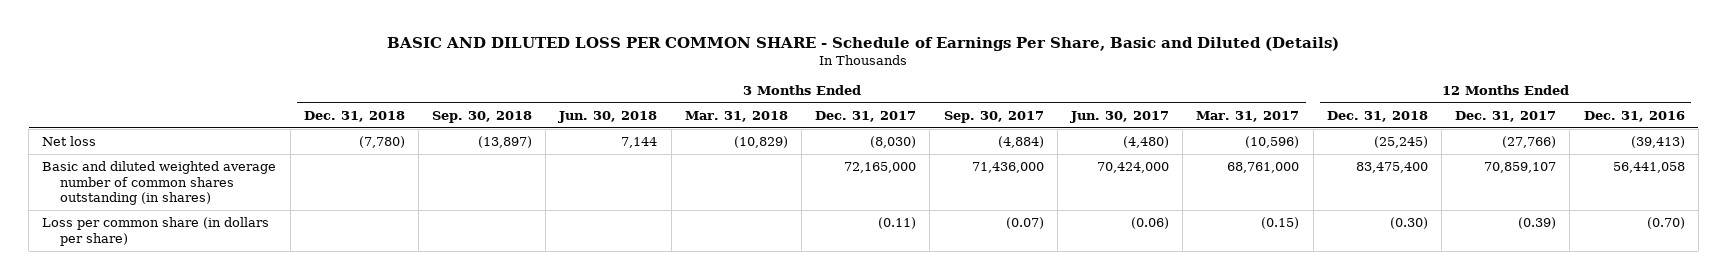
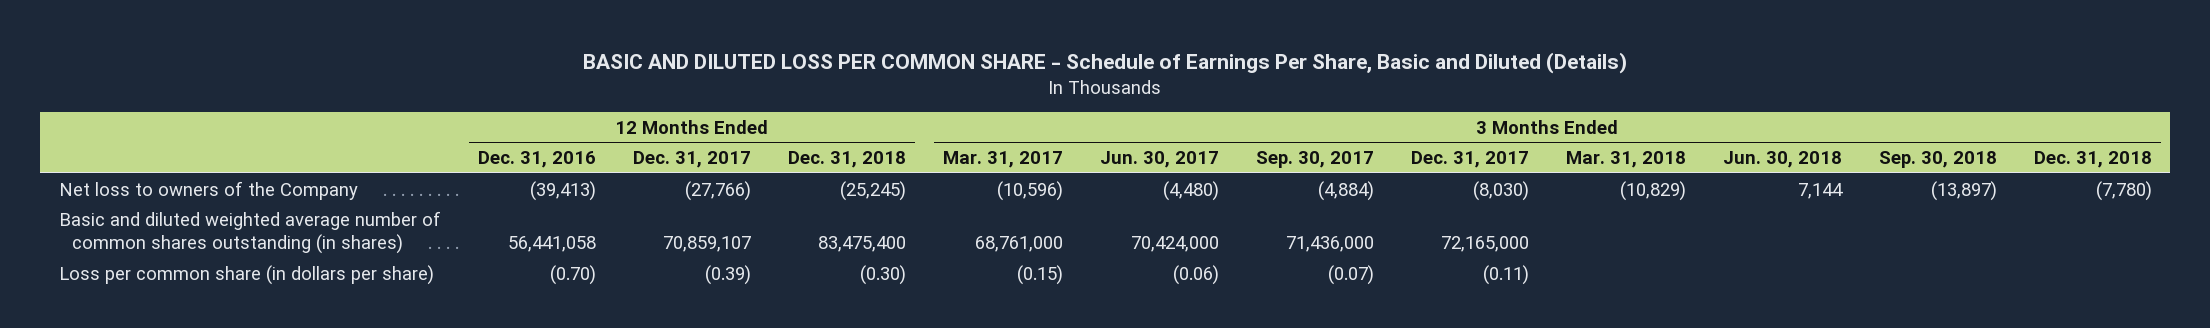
- | 3 Months Ended Dec. 31, 2018 | 3 Months Ended Sep. 30, 2018 | 3 Months Ended Jun. 30, 2018 | 3 Months Ended Mar. 31, 2018 | 3 Months Ended Dec. 31, 2017 | 3 Months Ended Sep. 30, 2017 | 3 Months Ended Jun. 30, 2017 | 3 Months Ended Mar. 31, 2017 | 12 Months Ended Dec. 31, 2018 | 12 Months Ended Dec. 31, 2017 | 12 Months Ended Dec. 31, 2016
+ | 12 Months Ended Dec. 31, 2016 | 12 Months Ended Dec. 31, 2017 | 12 Months Ended Dec. 31, 2018 | 3 Months Ended Mar. 31, 2017 | 3 Months Ended Jun. 30, 2017 | 3 Months Ended Sep. 30, 2017 | 3 Months Ended Dec. 31, 2017 | 3 Months Ended Mar. 31, 2018 | 3 Months Ended Jun. 30, 2018 | 3 Months Ended Sep. 30, 2018 | 3 Months Ended Dec. 31, 2018
- Net loss | (7,780) | (13,897) | 7,144 | (10,829) | (8,030) | (4,884) | (4,480) | (10,596) | (25,245) | (27,766) | (39,413)
+ Net loss to owners of the Company | (39,413) | (27,766) | (25,245) | (10,596) | (4,480) | (4,884) | (8,030) | (10,829) | 7,144 | (13,897) | (7,780)

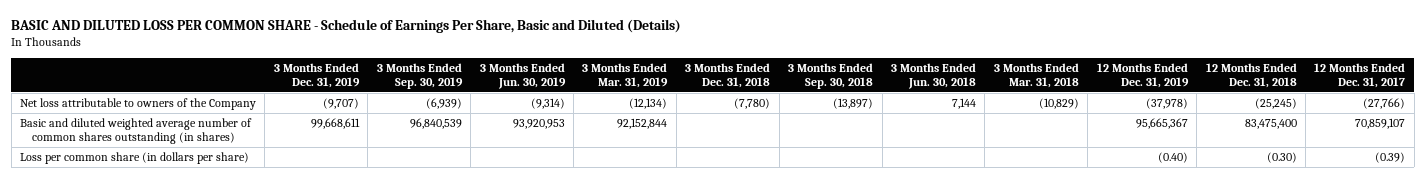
- | 12 Months Ended Dec. 31, 2016 | 12 Months Ended Dec. 31, 2017 | 12 Months Ended Dec. 31, 2018 | 3 Months Ended Mar. 31, 2017 | 3 Months Ended Jun. 30, 2017 | 3 Months Ended Sep. 30, 2017 | 3 Months Ended Dec. 31, 2017 | 3 Months Ended Mar. 31, 2018 | 3 Months Ended Jun. 30, 2018 | 3 Months Ended Sep. 30, 2018 | 3 Months Ended Dec. 31, 2018
+ | 3 Months Ended Dec. 31, 2019 | 3 Months Ended Sep. 30, 2019 | 3 Months Ended Jun. 30, 2019 | 3 Months Ended Mar. 31, 2019 | 3 Months Ended Dec. 31, 2018 | 3 Months Ended Sep. 30, 2018 | 3 Months Ended Jun. 30, 2018 | 3 Months Ended Mar. 31, 2018 | 12 Months Ended Dec. 31, 2019 | 12 Months Ended Dec. 31, 2018 | 12 Months Ended Dec. 31, 2017
- Net loss to owners of the Company | (39,413) | (27,766) | (25,245) | (10,596) | (4,480) | (4,884) | (8,030) | (10,829) | 7,144 | (13,897) | (7,780)
+ Net loss attributable to owners of the Company | (9,707) | (6,939) | (9,314) | (12,134) | (7,780) | (13,897) | 7,144 | (10,829) | (37,978) | (25,245) | (27,766)

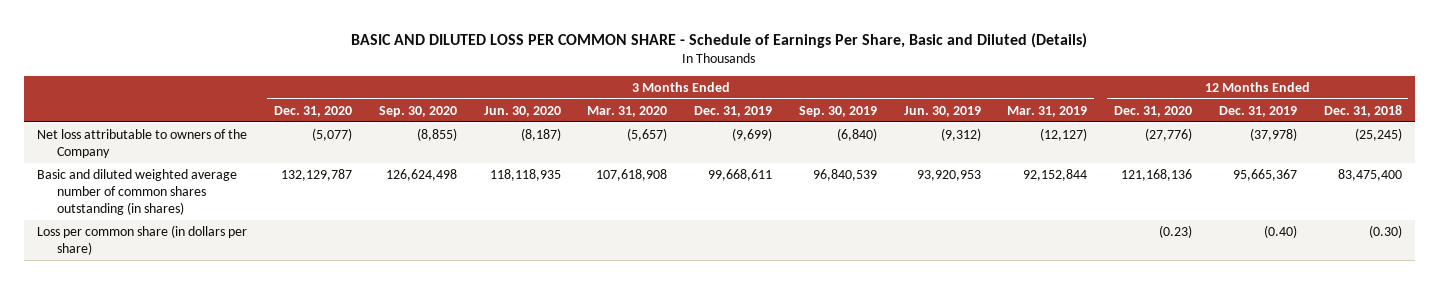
- | 3 Months Ended Dec. 31, 2019 | 3 Months Ended Sep. 30, 2019 | 3 Months Ended Jun. 30, 2019 | 3 Months Ended Mar. 31, 2019 | 3 Months Ended Dec. 31, 2018 | 3 Months Ended Sep. 30, 2018 | 3 Months Ended Jun. 30, 2018 | 3 Months Ended Mar. 31, 2018 | 12 Months Ended Dec. 31, 2019 | 12 Months Ended Dec. 31, 2018 | 12 Months Ended Dec. 31, 2017
+ | 3 Months Ended Dec. 31, 2020 | 3 Months Ended Sep. 30, 2020 | 3 Months Ended Jun. 30, 2020 | 3 Months Ended Mar. 31, 2020 | 3 Months Ended Dec. 31, 2019 | 3 Months Ended Sep. 30, 2019 | 3 Months Ended Jun. 30, 2019 | 3 Months Ended Mar. 31, 2019 | 12 Months Ended Dec. 31, 2020 | 12 Months Ended Dec. 31, 2019 | 12 Months Ended Dec. 31, 2018
- Net loss attributable to owners of the Company | (9,707) | (6,939) | (9,314) | (12,134) | (7,780) | (13,897) | 7,144 | (10,829) | (37,978) | (25,245) | (27,766)
+ Net loss attributable to owners of the Company | (5,077) | (8,855) | (8,187) | (5,657) | (9,699) | (6,840) | (9,312) | (12,127) | (27,776) | (37,978) | (25,245)

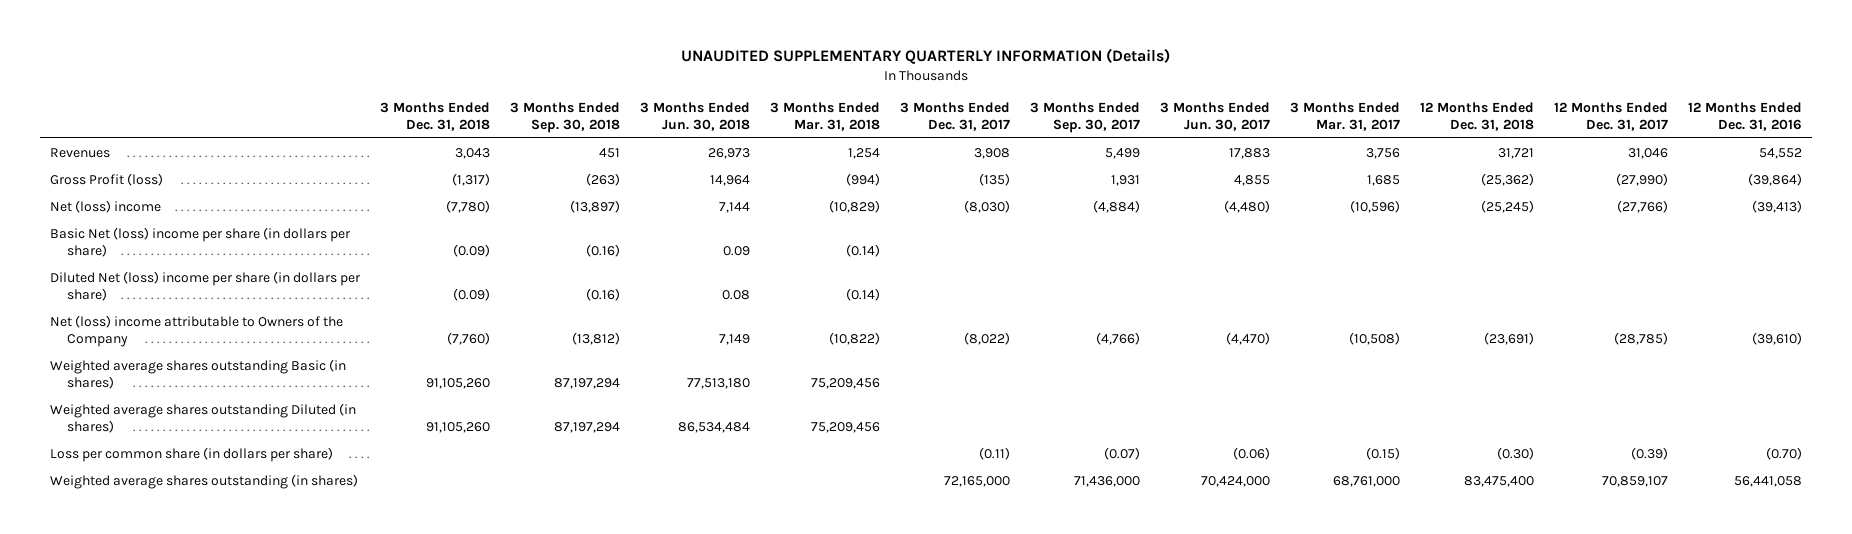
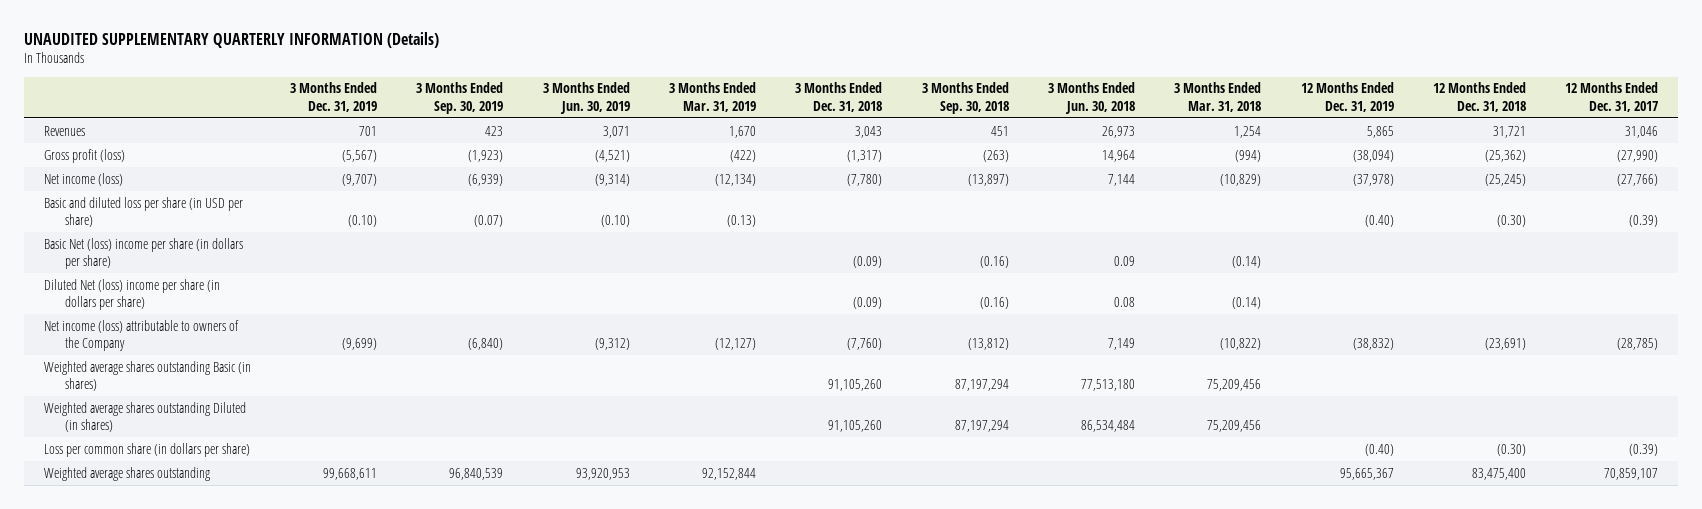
- | 3 Months Ended Dec. 31, 2018 | 3 Months Ended Sep. 30, 2018 | 3 Months Ended Jun. 30, 2018 | 3 Months Ended Mar. 31, 2018 | 3 Months Ended Dec. 31, 2017 | 3 Months Ended Sep. 30, 2017 | 3 Months Ended Jun. 30, 2017 | 3 Months Ended Mar. 31, 2017 | 12 Months Ended Dec. 31, 2018 | 12 Months Ended Dec. 31, 2017 | 12 Months Ended Dec. 31, 2016
+ | 3 Months Ended Dec. 31, 2019 | 3 Months Ended Sep. 30, 2019 | 3 Months Ended Jun. 30, 2019 | 3 Months Ended Mar. 31, 2019 | 3 Months Ended Dec. 31, 2018 | 3 Months Ended Sep. 30, 2018 | 3 Months Ended Jun. 30, 2018 | 3 Months Ended Mar. 31, 2018 | 12 Months Ended Dec. 31, 2019 | 12 Months Ended Dec. 31, 2018 | 12 Months Ended Dec. 31, 2017
- Gross Profit (loss) | (1,317) | (263) | 14,964 | (994) | (135) | 1,931 | 4,855 | 1,685 | (25,362) | (27,990) | (39,864)
- Net (loss) income | (7,780) | (13,897) | 7,144 | (10,829) | (8,030) | (4,884) | (4,480) | (10,596) | (25,245) | (27,766) | (39,413)
+ Gross profit (loss) | (5,567) | (1,923) | (4,521) | (422) | (1,317) | (263) | 14,964 | (994) | (38,094) | (25,362) | (27,990)
+ Net income (loss) | (9,707) | (6,939) | (9,314) | (12,134) | (7,780) | (13,897) | 7,144 | (10,829) | (37,978) | (25,245) | (27,766)
+ Basic and diluted loss per share (in USD per share) | (0.10) | (0.07) | (0.10) | (0.13) | | | | | (0.40) | (0.30) | (0.39)
- Net (loss) income attributable to Owners of the Company | (7,760) | (13,812) | 7,149 | (10,822) | (8,022) | (4,766) | (4,470) | (10,508) | (23,691) | (28,785) | (39,610)
+ Net income (loss) attributable to owners of the Company | (9,699) | (6,840) | (9,312) | (12,127) | (7,760) | (13,812) | 7,149 | (10,822) | (38,832) | (23,691) | (28,785)
- Weighted average shares outstanding (in shares) | | | | | 72,165,000 | 71,436,000 | 70,424,000 | 68,761,000 | 83,475,400 | 70,859,107 | 56,441,058
+ Weighted average shares outstanding | 99,668,611 | 96,840,539 | 93,920,953 | 92,152,844 | | | | | 95,665,367 | 83,475,400 | 70,859,107

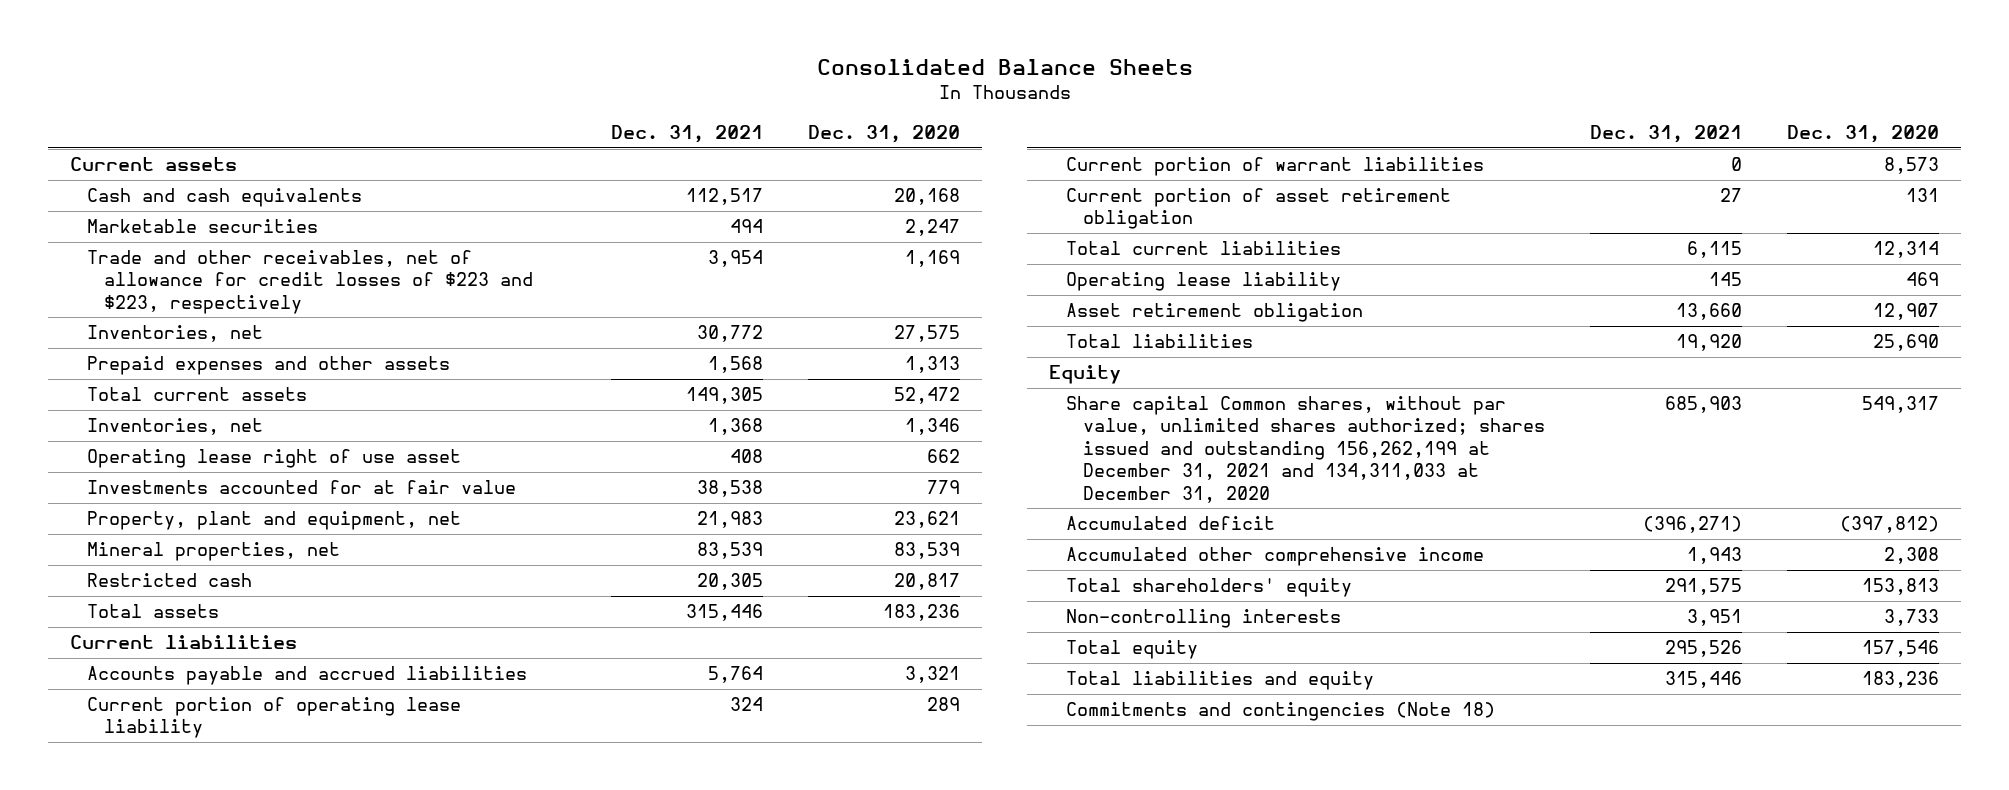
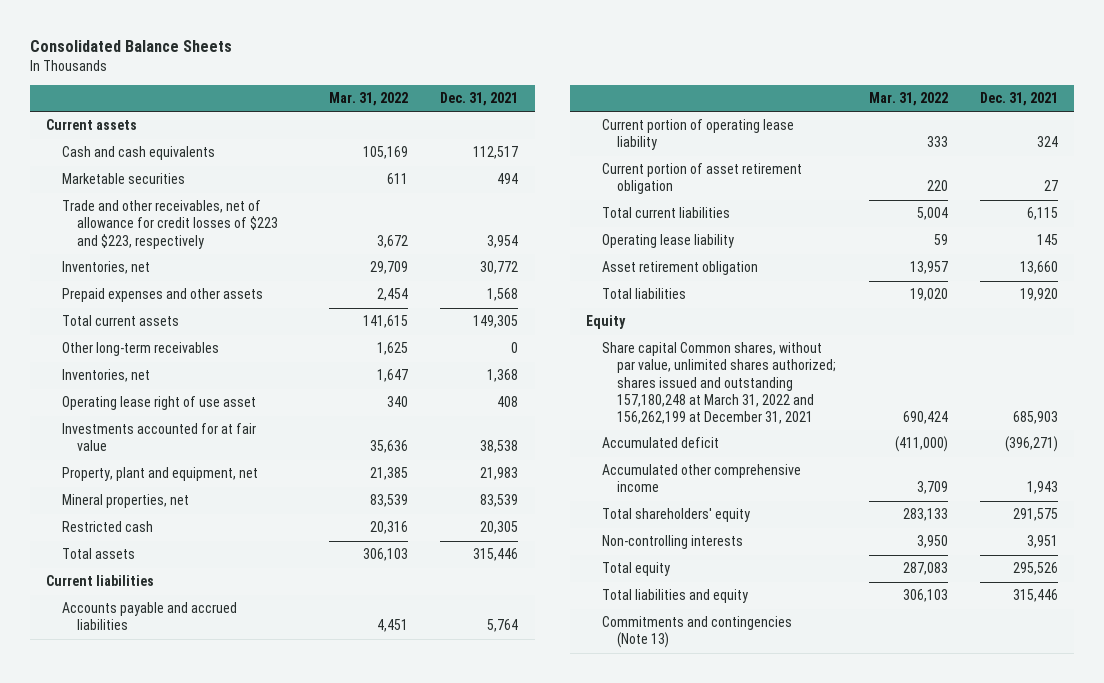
- | Dec. 31, 2021 | Dec. 31, 2020
+ | Mar. 31, 2022 | Dec. 31, 2021
+ Other long-term receivables | 1,625 | 0
- Current portion of warrant liabilities | 0 | 8,573
- Share capital Common shares, without par value, unlimited shares authorized; shares issued and outstanding 156,262,199 at December 31, 2021 and 134,311,033 at December 31, 2020 | 685,903 | 549,317
+ Share capital Common shares, without par value, unlimited shares authorized; shares issued and outstanding 157,180,248 at March 31, 2022 and 156,262,199 at December 31, 2021 | 690,424 | 685,903
- Commitments and contingencies (Note 18)
+ Commitments and contingencies (Note 13)

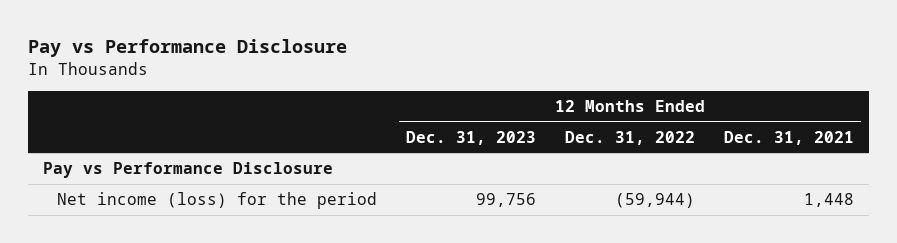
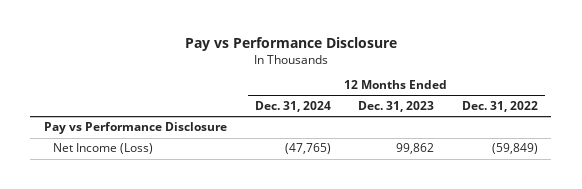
- | 12 Months Ended Dec. 31, 2023 | 12 Months Ended Dec. 31, 2022 | 12 Months Ended Dec. 31, 2021
+ | 12 Months Ended Dec. 31, 2024 | 12 Months Ended Dec. 31, 2023 | 12 Months Ended Dec. 31, 2022
- Net income (loss) for the period | 99,756 | (59,944) | 1,448
+ Net Income (Loss) | (47,765) | 99,862 | (59,849)

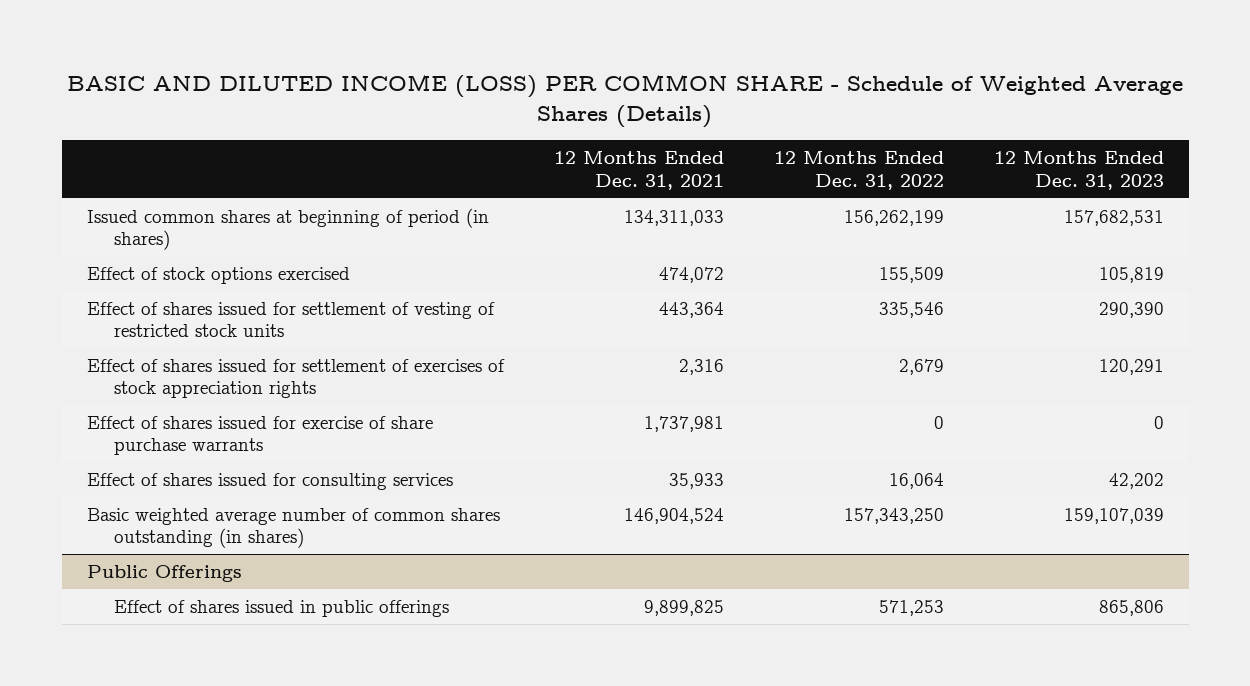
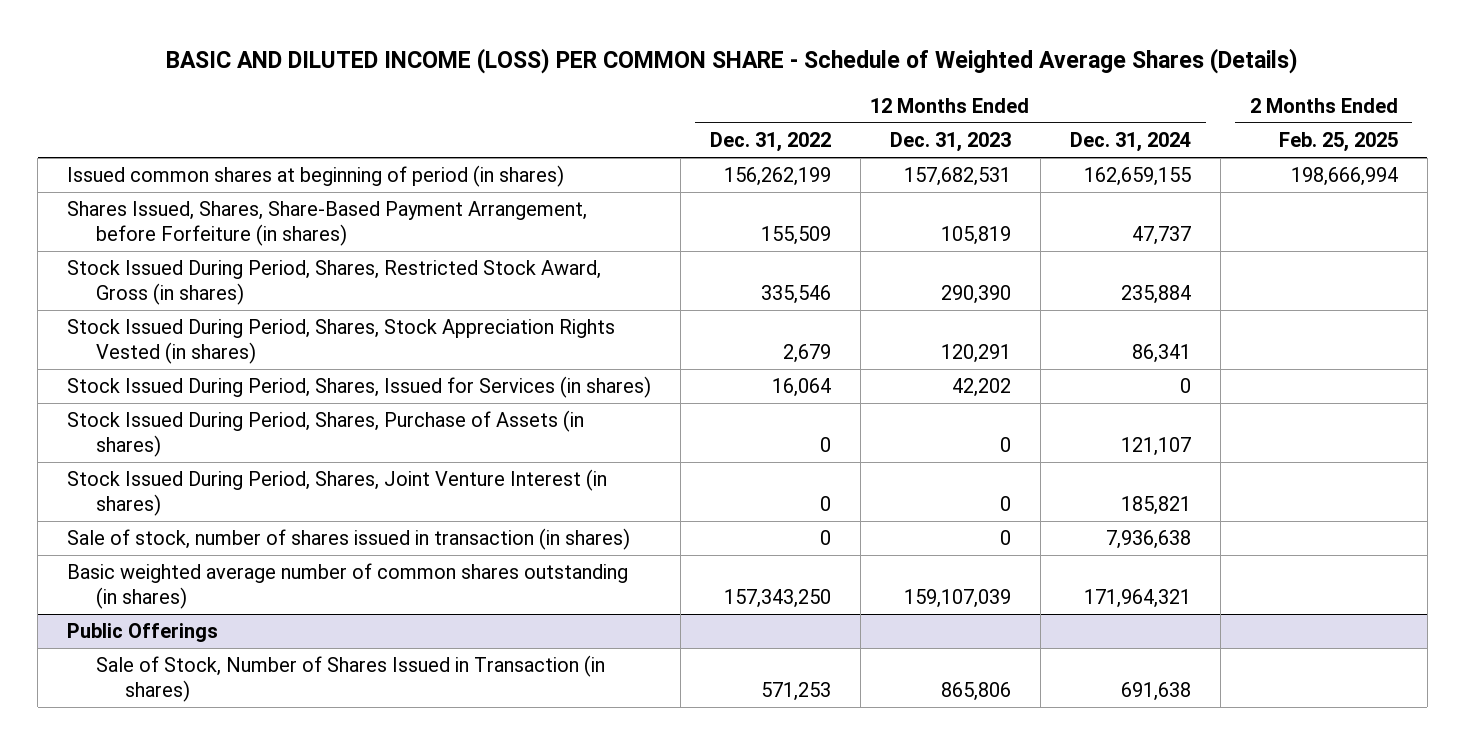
- | 12 Months Ended Dec. 31, 2021 | 12 Months Ended Dec. 31, 2022 | 12 Months Ended Dec. 31, 2023
+ | 12 Months Ended Dec. 31, 2022 | 12 Months Ended Dec. 31, 2023 | 12 Months Ended Dec. 31, 2024 | 2 Months Ended Feb. 25, 2025
- Effect of stock options exercised | 474,072 | 155,509 | 105,819
- Effect of shares issued for settlement of vesting of restricted stock units | 443,364 | 335,546 | 290,390
- Effect of shares issued for settlement of exercises of stock appreciation rights | 2,316 | 2,679 | 120,291
- Effect of shares issued for exercise of share purchase warrants | 1,737,981 | 0 | 0
- Effect of shares issued for consulting services | 35,933 | 16,064 | 42,202
+ Shares Issued, Shares, Share-Based Payment Arrangement, before Forfeiture (in shares) | 155,509 | 105,819 | 47,737 |
+ Stock Issued During Period, Shares, Restricted Stock Award, Gross (in shares) | 335,546 | 290,390 | 235,884 |
+ Stock Issued During Period, Shares, Stock Appreciation Rights Vested (in shares) | 2,679 | 120,291 | 86,341 |
+ Stock Issued During Period, Shares, Issued for Services (in shares) | 16,064 | 42,202 | 0 |
+ Stock Issued During Period, Shares, Purchase of Assets (in shares) | 0 | 0 | 121,107 |
+ Stock Issued During Period, Shares, Joint Venture Interest (in shares) | 0 | 0 | 185,821 |
+ Sale of stock, number of shares issued in transaction (in shares) | 0 | 0 | 7,936,638 |
@ Public Offerings
- Effect of shares issued in public offerings | 9,899,825 | 571,253 | 865,806
+ Sale of Stock, Number of Shares Issued in Transaction (in shares) | 571,253 | 865,806 | 691,638 |

